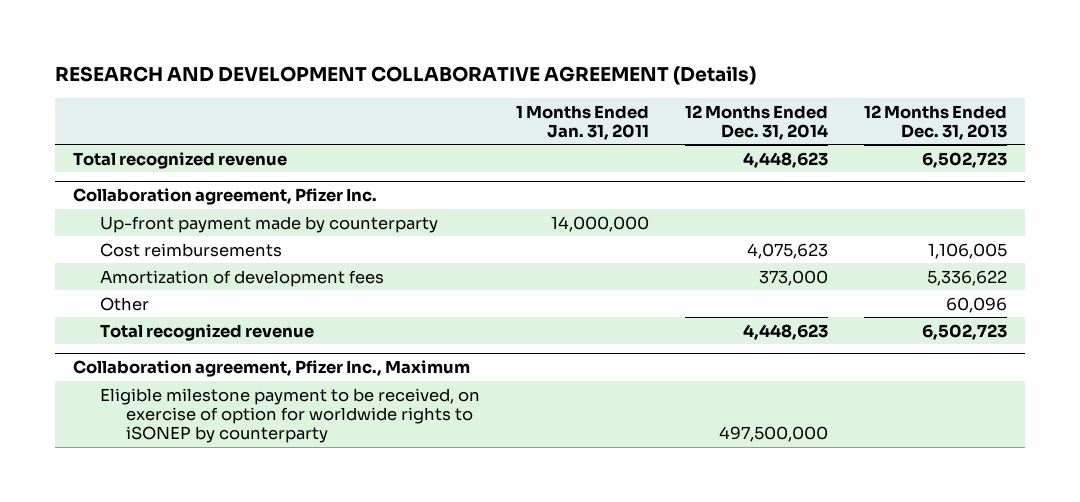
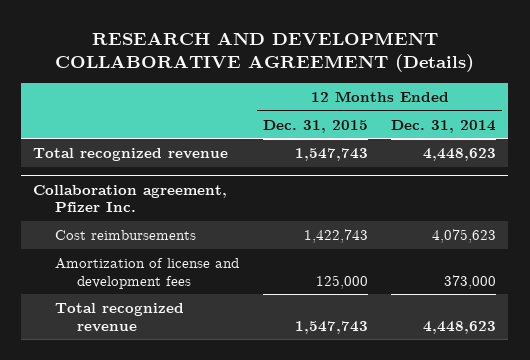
- | 1 Months Ended Jan. 31, 2011 | 12 Months Ended Dec. 31, 2014 | 12 Months Ended Dec. 31, 2013
+ | 12 Months Ended Dec. 31, 2015 | 12 Months Ended Dec. 31, 2014
@ Collaboration agreement, Pfizer Inc.
- Up-front payment made by counterparty | 14,000,000 | |
- Amortization of development fees | | 373,000 | 5,336,622
- Other | | | 60,096
+ Amortization of license and development fees | 125,000 | 373,000
- Collaboration agreement, Pfizer Inc., Maximum
- Eligible milestone payment to be received, on exercise of option for worldwide rights to iSONEP by counterparty | | 497,500,000 |

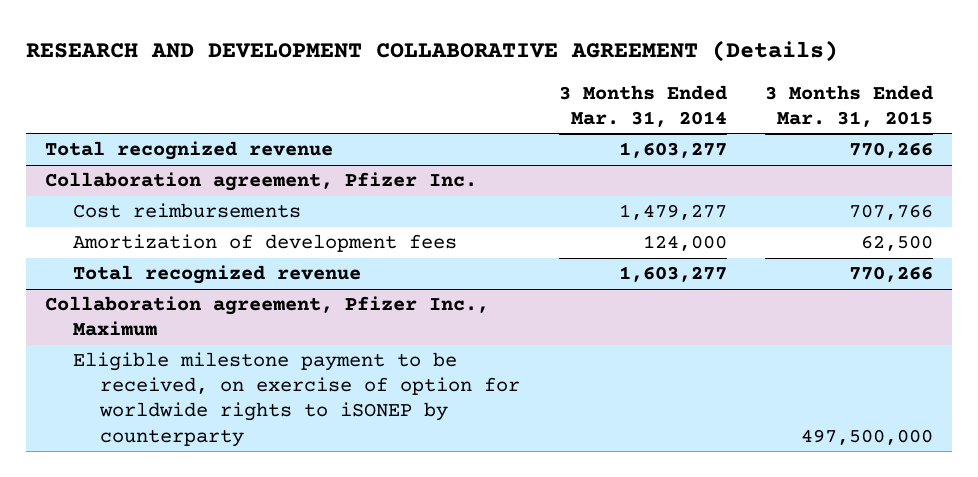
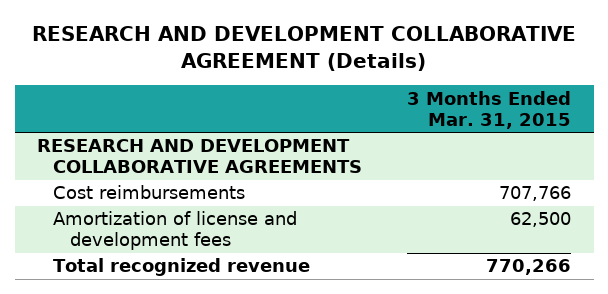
- | 3 Months Ended Mar. 31, 2014 | 3 Months Ended Mar. 31, 2015
+ | 3 Months Ended Mar. 31, 2015
- Total recognized revenue | 1,603,277 | 770,266
- Collaboration agreement, Pfizer Inc.
+ RESEARCH AND DEVELOPMENT COLLABORATIVE AGREEMENTS
- Amortization of development fees | 124,000 | 62,500
+ Amortization of license and development fees | 62,500
- Collaboration agreement, Pfizer Inc., Maximum
- Eligible milestone payment to be received, on exercise of option for worldwide rights to iSONEP by counterparty | | 497,500,000

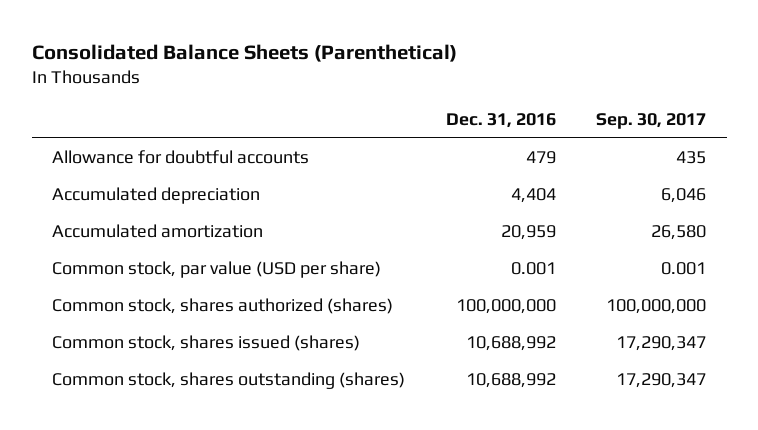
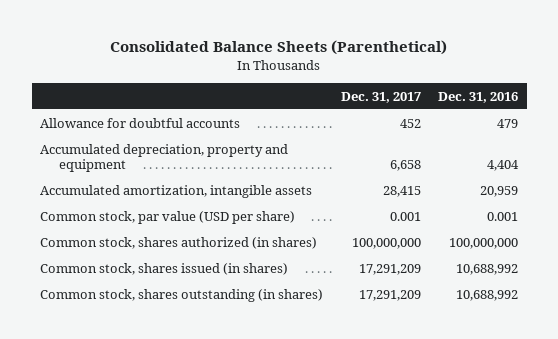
- | Dec. 31, 2016 | Sep. 30, 2017
+ | Dec. 31, 2017 | Dec. 31, 2016
- Accumulated depreciation | 4,404 | 6,046
- Accumulated amortization | 20,959 | 26,580
+ Accumulated depreciation, property and equipment | 6,658 | 4,404
+ Accumulated amortization, intangible assets | 28,415 | 20,959
- Common stock, shares authorized (shares) | 100,000,000 | 100,000,000
- Common stock, shares issued (shares) | 10,688,992 | 17,290,347
- Common stock, shares outstanding (shares) | 10,688,992 | 17,290,347
+ Common stock, shares authorized (in shares) | 100,000,000 | 100,000,000
+ Common stock, shares issued (in shares) | 17,291,209 | 10,688,992
+ Common stock, shares outstanding (in shares) | 17,291,209 | 10,688,992

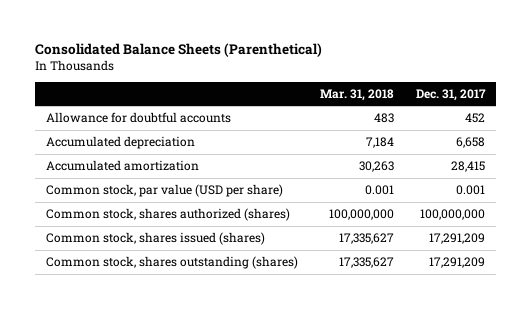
- | Dec. 31, 2017 | Dec. 31, 2016
+ | Mar. 31, 2018 | Dec. 31, 2017
- Accumulated depreciation, property and equipment | 6,658 | 4,404
- Accumulated amortization, intangible assets | 28,415 | 20,959
+ Accumulated depreciation | 7,184 | 6,658
+ Accumulated amortization | 30,263 | 28,415
- Common stock, shares authorized (in shares) | 100,000,000 | 100,000,000
- Common stock, shares issued (in shares) | 17,291,209 | 10,688,992
- Common stock, shares outstanding (in shares) | 17,291,209 | 10,688,992
+ Common stock, shares authorized (shares) | 100,000,000 | 100,000,000
+ Common stock, shares issued (shares) | 17,335,627 | 17,291,209
+ Common stock, shares outstanding (shares) | 17,335,627 | 17,291,209

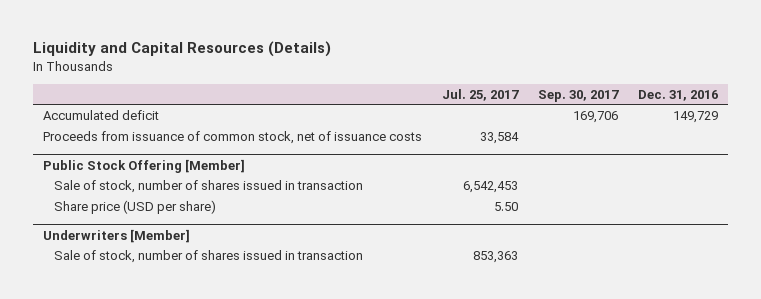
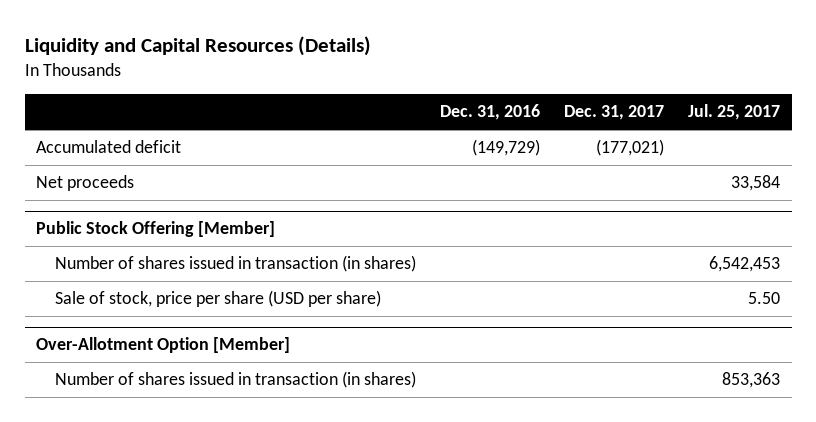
- | Jul. 25, 2017 | Sep. 30, 2017 | Dec. 31, 2016
+ | Dec. 31, 2016 | Dec. 31, 2017 | Jul. 25, 2017
- Accumulated deficit | | 169,706 | 149,729
- Proceeds from issuance of common stock, net of issuance costs | 33,584 | |
+ Accumulated deficit | (149,729) | (177,021) |
+ Net proceeds | | | 33,584
@ Public Stock Offering [Member]
- Sale of stock, number of shares issued in transaction | 6,542,453 | |
- Share price (USD per share) | 5.50 | |
- Underwriters [Member]
- Sale of stock, number of shares issued in transaction | 853,363 | |
@ Public Stock Offering [Member]
+ Number of shares issued in transaction (in shares) | | | 6,542,453
+ Sale of stock, price per share (USD per share) | | | 5.50
+ Over-Allotment Option [Member]
+ Number of shares issued in transaction (in shares) | | | 853,363

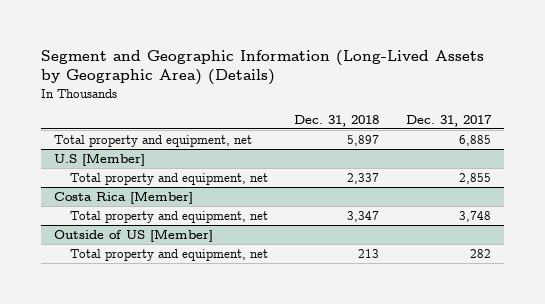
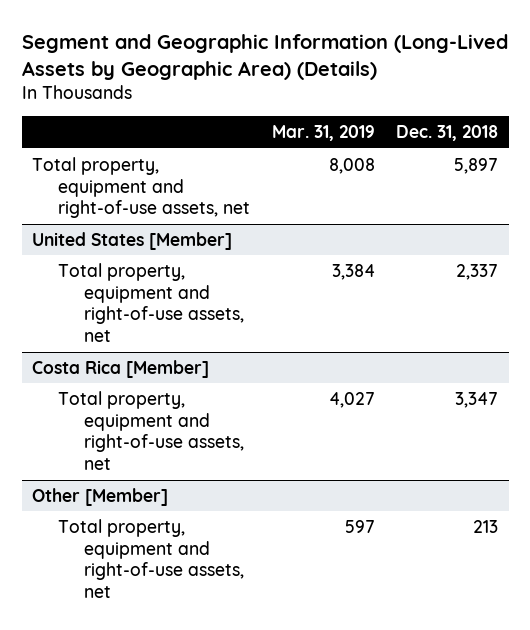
- | Dec. 31, 2018 | Dec. 31, 2017
+ | Mar. 31, 2019 | Dec. 31, 2018
- Total property and equipment, net | 5,897 | 6,885
- U.S [Member]
- Total property and equipment, net | 2,337 | 2,855
+ Total property, equipment and right-of-use assets, net | 8,008 | 5,897
+ United States [Member]
+ Total property, equipment and right-of-use assets, net | 3,384 | 2,337
@ Costa Rica [Member]
- Total property and equipment, net | 3,347 | 3,748
- Outside of US [Member]
- Total property and equipment, net | 213 | 282
@ Costa Rica [Member]
+ Total property, equipment and right-of-use assets, net | 4,027 | 3,347
+ Other [Member]
+ Total property, equipment and right-of-use assets, net | 597 | 213

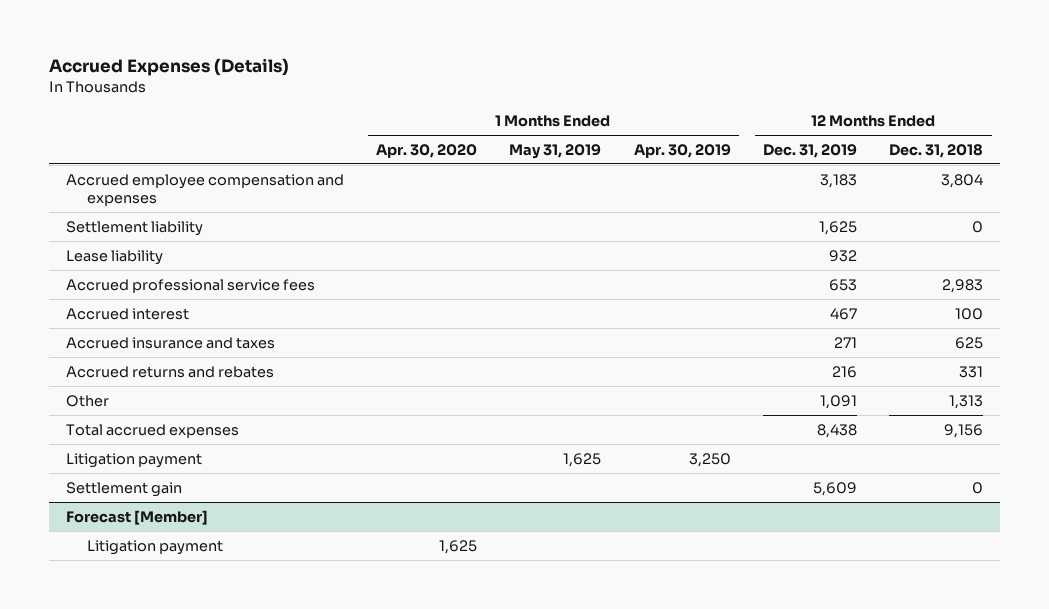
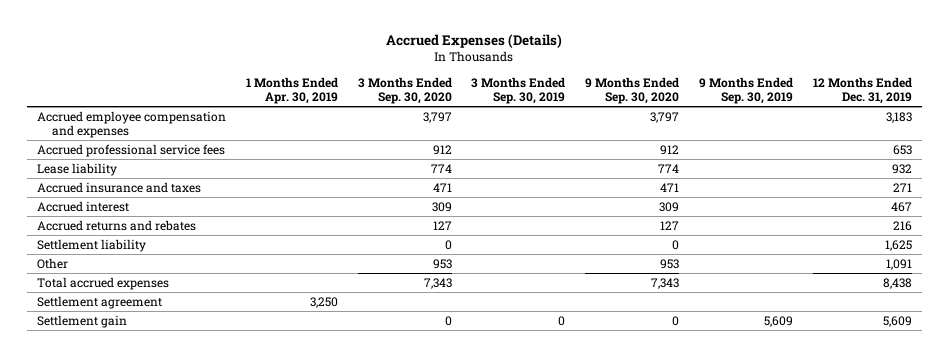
- | 1 Months Ended Apr. 30, 2020 | 1 Months Ended May 31, 2019 | 1 Months Ended Apr. 30, 2019 | 12 Months Ended Dec. 31, 2019 | 12 Months Ended Dec. 31, 2018
+ | 1 Months Ended Apr. 30, 2019 | 3 Months Ended Sep. 30, 2020 | 3 Months Ended Sep. 30, 2019 | 9 Months Ended Sep. 30, 2020 | 9 Months Ended Sep. 30, 2019 | 12 Months Ended Dec. 31, 2019
moved down: Lease liability | | 774 | | 774 | | 932
moved down: Accrued interest | | 309 | | 309 | | 467
moved down: Settlement liability | | 0 | | 0 | | 1,625
- Litigation payment | | 1,625 | 3,250 | |
+ Settlement agreement | 3,250 | | | | |
- Forecast [Member]
- Litigation payment | 1,625 | | | |

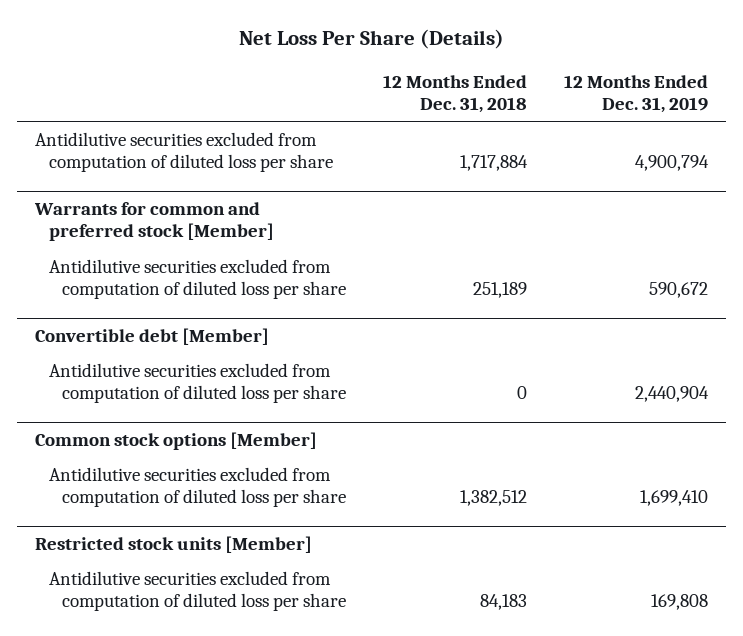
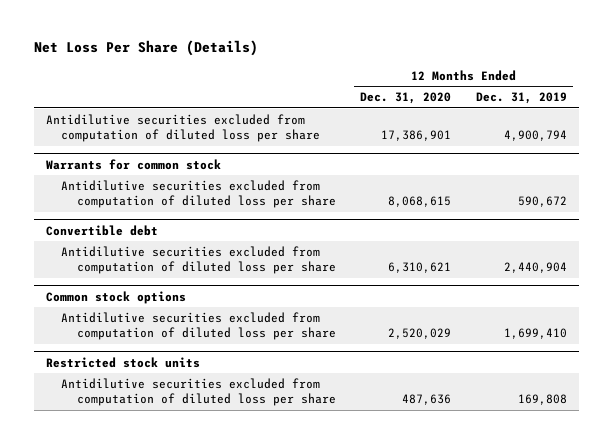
- | 12 Months Ended Dec. 31, 2018 | 12 Months Ended Dec. 31, 2019
+ | 12 Months Ended Dec. 31, 2020 | 12 Months Ended Dec. 31, 2019
- Warrants for common and preferred stock [Member]
+ Warrants for common stock
- Convertible debt [Member]
+ Convertible debt
- Common stock options [Member]
+ Common stock options
- Restricted stock units [Member]
+ Restricted stock units

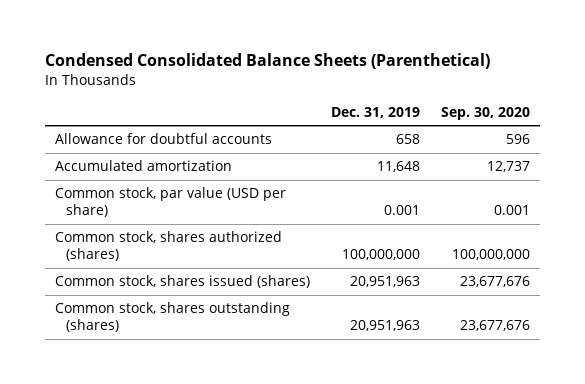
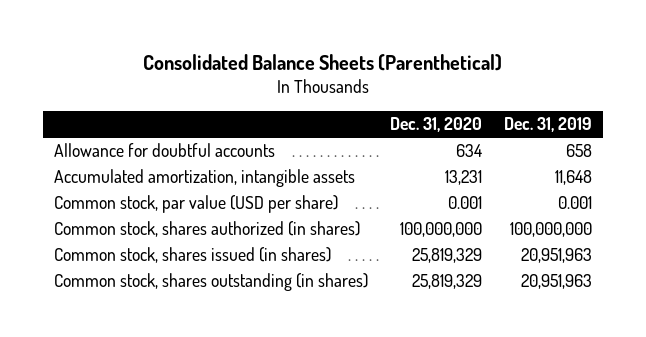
- Condensed Consolidated Balance Sheets (Parenthetical)
+ Consolidated Balance Sheets (Parenthetical)
- | Dec. 31, 2019 | Sep. 30, 2020
+ | Dec. 31, 2020 | Dec. 31, 2019
- Accumulated amortization | 11,648 | 12,737
+ Accumulated amortization, intangible assets | 13,231 | 11,648
- Common stock, shares authorized (shares) | 100,000,000 | 100,000,000
- Common stock, shares issued (shares) | 20,951,963 | 23,677,676
- Common stock, shares outstanding (shares) | 20,951,963 | 23,677,676
+ Common stock, shares authorized (in shares) | 100,000,000 | 100,000,000
+ Common stock, shares issued (in shares) | 25,819,329 | 20,951,963
+ Common stock, shares outstanding (in shares) | 25,819,329 | 20,951,963

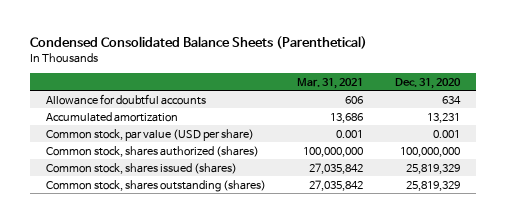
- Consolidated Balance Sheets (Parenthetical)
+ Condensed Consolidated Balance Sheets (Parenthetical)
- | Dec. 31, 2020 | Dec. 31, 2019
+ | Mar. 31, 2021 | Dec. 31, 2020
- Accumulated amortization, intangible assets | 13,231 | 11,648
+ Accumulated amortization | 13,686 | 13,231
- Common stock, shares authorized (in shares) | 100,000,000 | 100,000,000
- Common stock, shares issued (in shares) | 25,819,329 | 20,951,963
- Common stock, shares outstanding (in shares) | 25,819,329 | 20,951,963
+ Common stock, shares authorized (shares) | 100,000,000 | 100,000,000
+ Common stock, shares issued (shares) | 27,035,842 | 25,819,329
+ Common stock, shares outstanding (shares) | 27,035,842 | 25,819,329

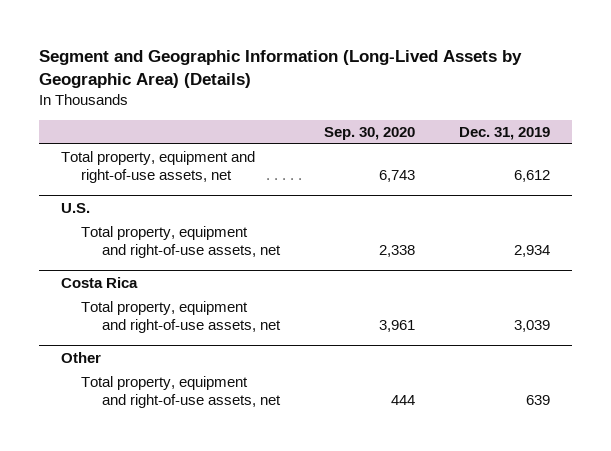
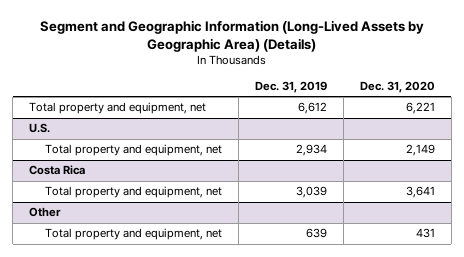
- | Sep. 30, 2020 | Dec. 31, 2019
+ | Dec. 31, 2019 | Dec. 31, 2020
- Total property, equipment and right-of-use assets, net | 6,743 | 6,612
+ Total property and equipment, net | 6,612 | 6,221
@ U.S.
- Total property, equipment and right-of-use assets, net | 2,338 | 2,934
+ Total property and equipment, net | 2,934 | 2,149
@ Costa Rica
- Total property, equipment and right-of-use assets, net | 3,961 | 3,039
+ Total property and equipment, net | 3,039 | 3,641
@ Other
- Total property, equipment and right-of-use assets, net | 444 | 639
+ Total property and equipment, net | 639 | 431

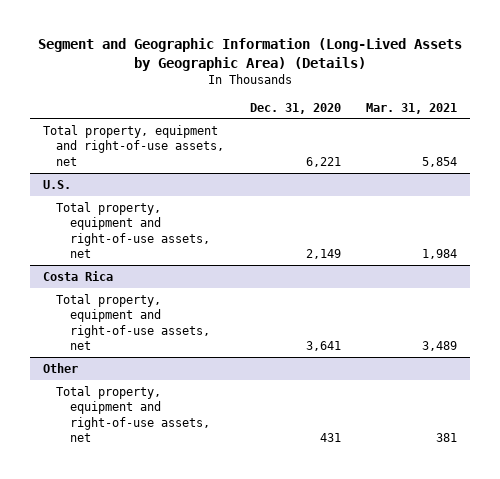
- | Dec. 31, 2019 | Dec. 31, 2020
+ | Dec. 31, 2020 | Mar. 31, 2021
- Total property and equipment, net | 6,612 | 6,221
+ Total property, equipment and right-of-use assets, net | 6,221 | 5,854
@ U.S.
- Total property and equipment, net | 2,934 | 2,149
+ Total property, equipment and right-of-use assets, net | 2,149 | 1,984
@ Costa Rica
- Total property and equipment, net | 3,039 | 3,641
+ Total property, equipment and right-of-use assets, net | 3,641 | 3,489
@ Other
- Total property and equipment, net | 639 | 431
+ Total property, equipment and right-of-use assets, net | 431 | 381

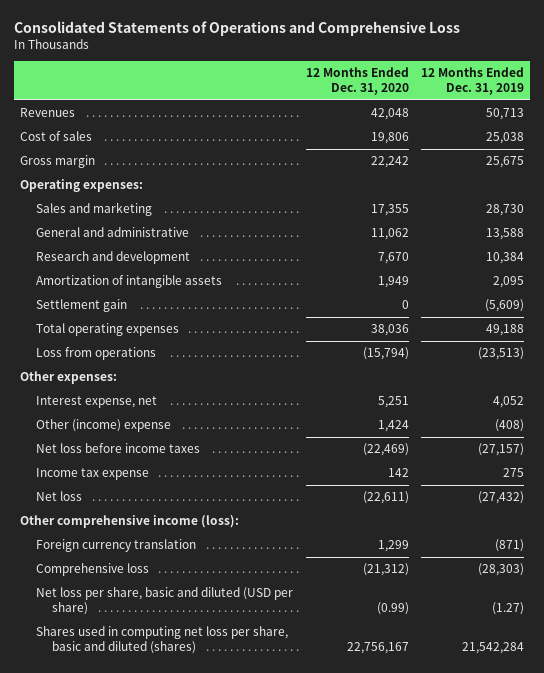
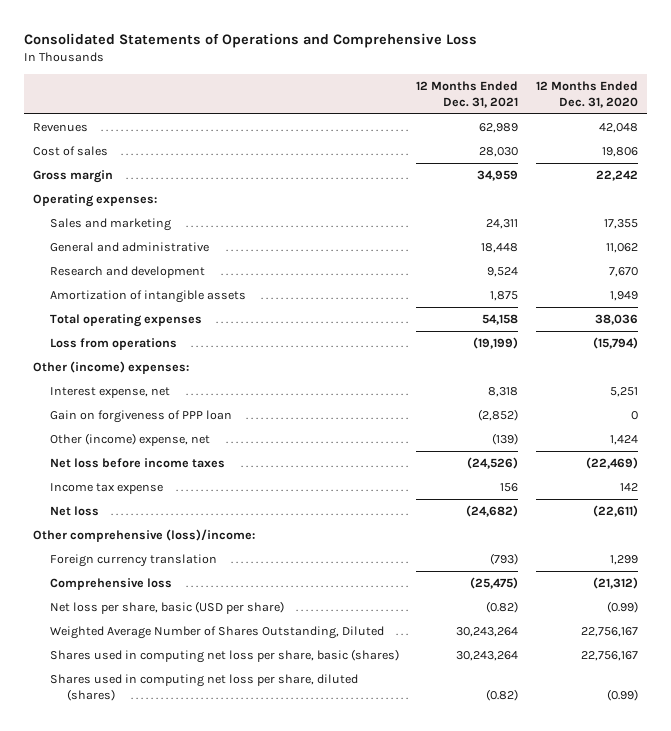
- | 12 Months Ended Dec. 31, 2020 | 12 Months Ended Dec. 31, 2019
+ | 12 Months Ended Dec. 31, 2021 | 12 Months Ended Dec. 31, 2020
- Settlement gain | 0 | (5,609)
- Other expenses:
+ Other (income) expenses:
- Other (income) expense | 1,424 | (408)
+ Gain on forgiveness of PPP loan | (2,852) | 0
+ Other (income) expense, net | (139) | 1,424
- Other comprehensive income (loss):
+ Other comprehensive (loss)/income:
- Net loss per share, basic and diluted (USD per share) | (0.99) | (1.27)
- Shares used in computing net loss per share, basic and diluted (shares) | 22,756,167 | 21,542,284
+ Net loss per share, basic (USD per share) | (0.82) | (0.99)
+ Weighted Average Number of Shares Outstanding, Diluted | 30,243,264 | 22,756,167
+ Shares used in computing net loss per share, basic (shares) | 30,243,264 | 22,756,167
+ Shares used in computing net loss per share, diluted (shares) | (0.82) | (0.99)

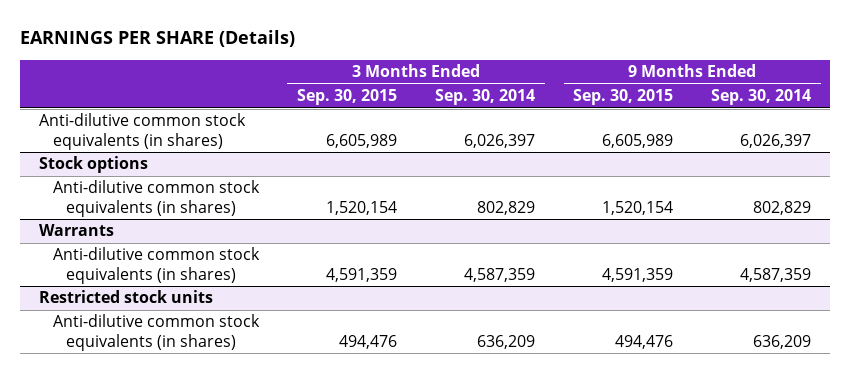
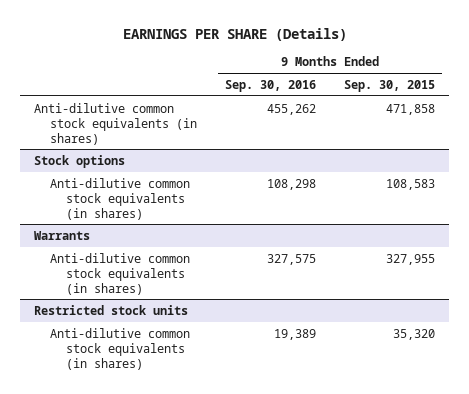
- | 3 Months Ended Sep. 30, 2015 | 3 Months Ended Sep. 30, 2014 | 9 Months Ended Sep. 30, 2015 | 9 Months Ended Sep. 30, 2014
+ | 9 Months Ended Sep. 30, 2016 | 9 Months Ended Sep. 30, 2015
- Anti-dilutive common stock equivalents (in shares) | 6,605,989 | 6,026,397 | 6,605,989 | 6,026,397
+ Anti-dilutive common stock equivalents (in shares) | 455,262 | 471,858
@ Stock options
- Anti-dilutive common stock equivalents (in shares) | 1,520,154 | 802,829 | 1,520,154 | 802,829
+ Anti-dilutive common stock equivalents (in shares) | 108,298 | 108,583
@ Warrants
- Anti-dilutive common stock equivalents (in shares) | 4,591,359 | 4,587,359 | 4,591,359 | 4,587,359
+ Anti-dilutive common stock equivalents (in shares) | 327,575 | 327,955
@ Restricted stock units
- Anti-dilutive common stock equivalents (in shares) | 494,476 | 636,209 | 494,476 | 636,209
+ Anti-dilutive common stock equivalents (in shares) | 19,389 | 35,320

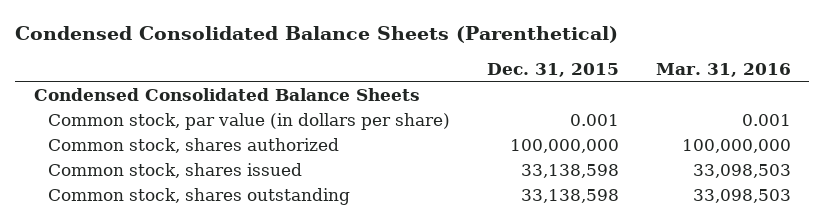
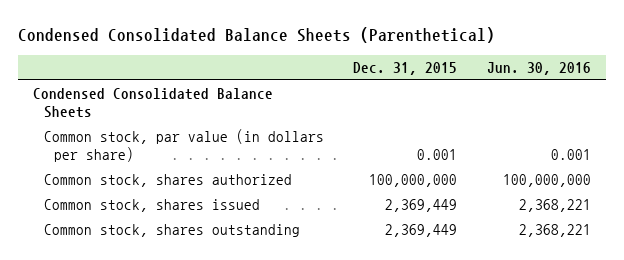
- | Dec. 31, 2015 | Mar. 31, 2016
+ | Dec. 31, 2015 | Jun. 30, 2016
- Common stock, shares issued | 33,138,598 | 33,098,503
- Common stock, shares outstanding | 33,138,598 | 33,098,503
+ Common stock, shares issued | 2,369,449 | 2,368,221
+ Common stock, shares outstanding | 2,369,449 | 2,368,221

